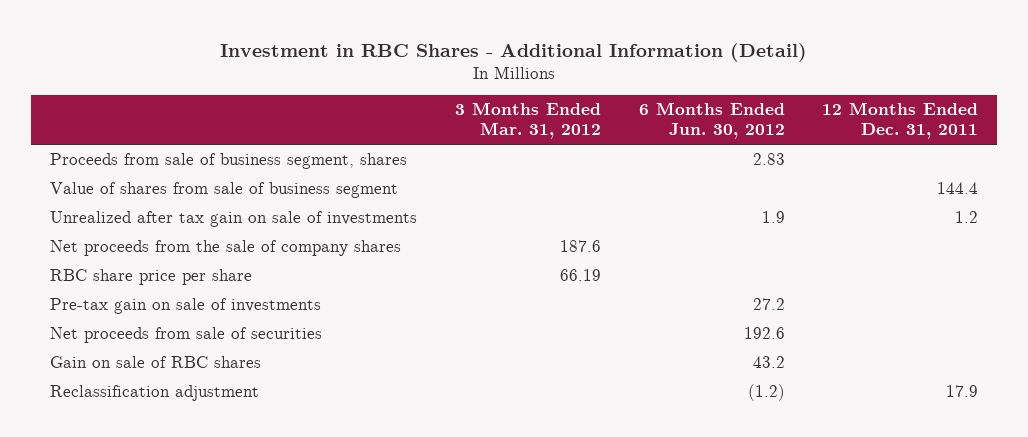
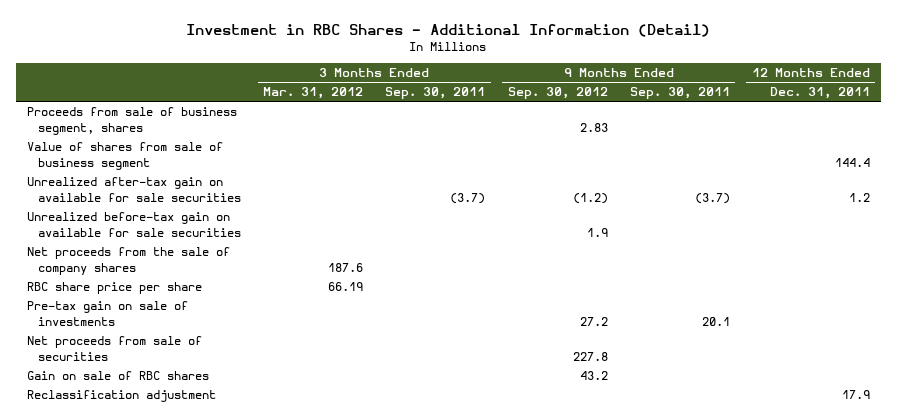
- | 3 Months Ended Mar. 31, 2012 | 6 Months Ended Jun. 30, 2012 | 12 Months Ended Dec. 31, 2011
+ | 3 Months Ended Mar. 31, 2012 | 3 Months Ended Sep. 30, 2011 | 9 Months Ended Sep. 30, 2012 | 9 Months Ended Sep. 30, 2011 | 12 Months Ended Dec. 31, 2011
- Unrealized after tax gain on sale of investments | | 1.9 | 1.2
+ Unrealized after-tax gain on available for sale securities | | (3.7) | (1.2) | (3.7) | 1.2
+ Unrealized before-tax gain on available for sale securities | | | 1.9 | |

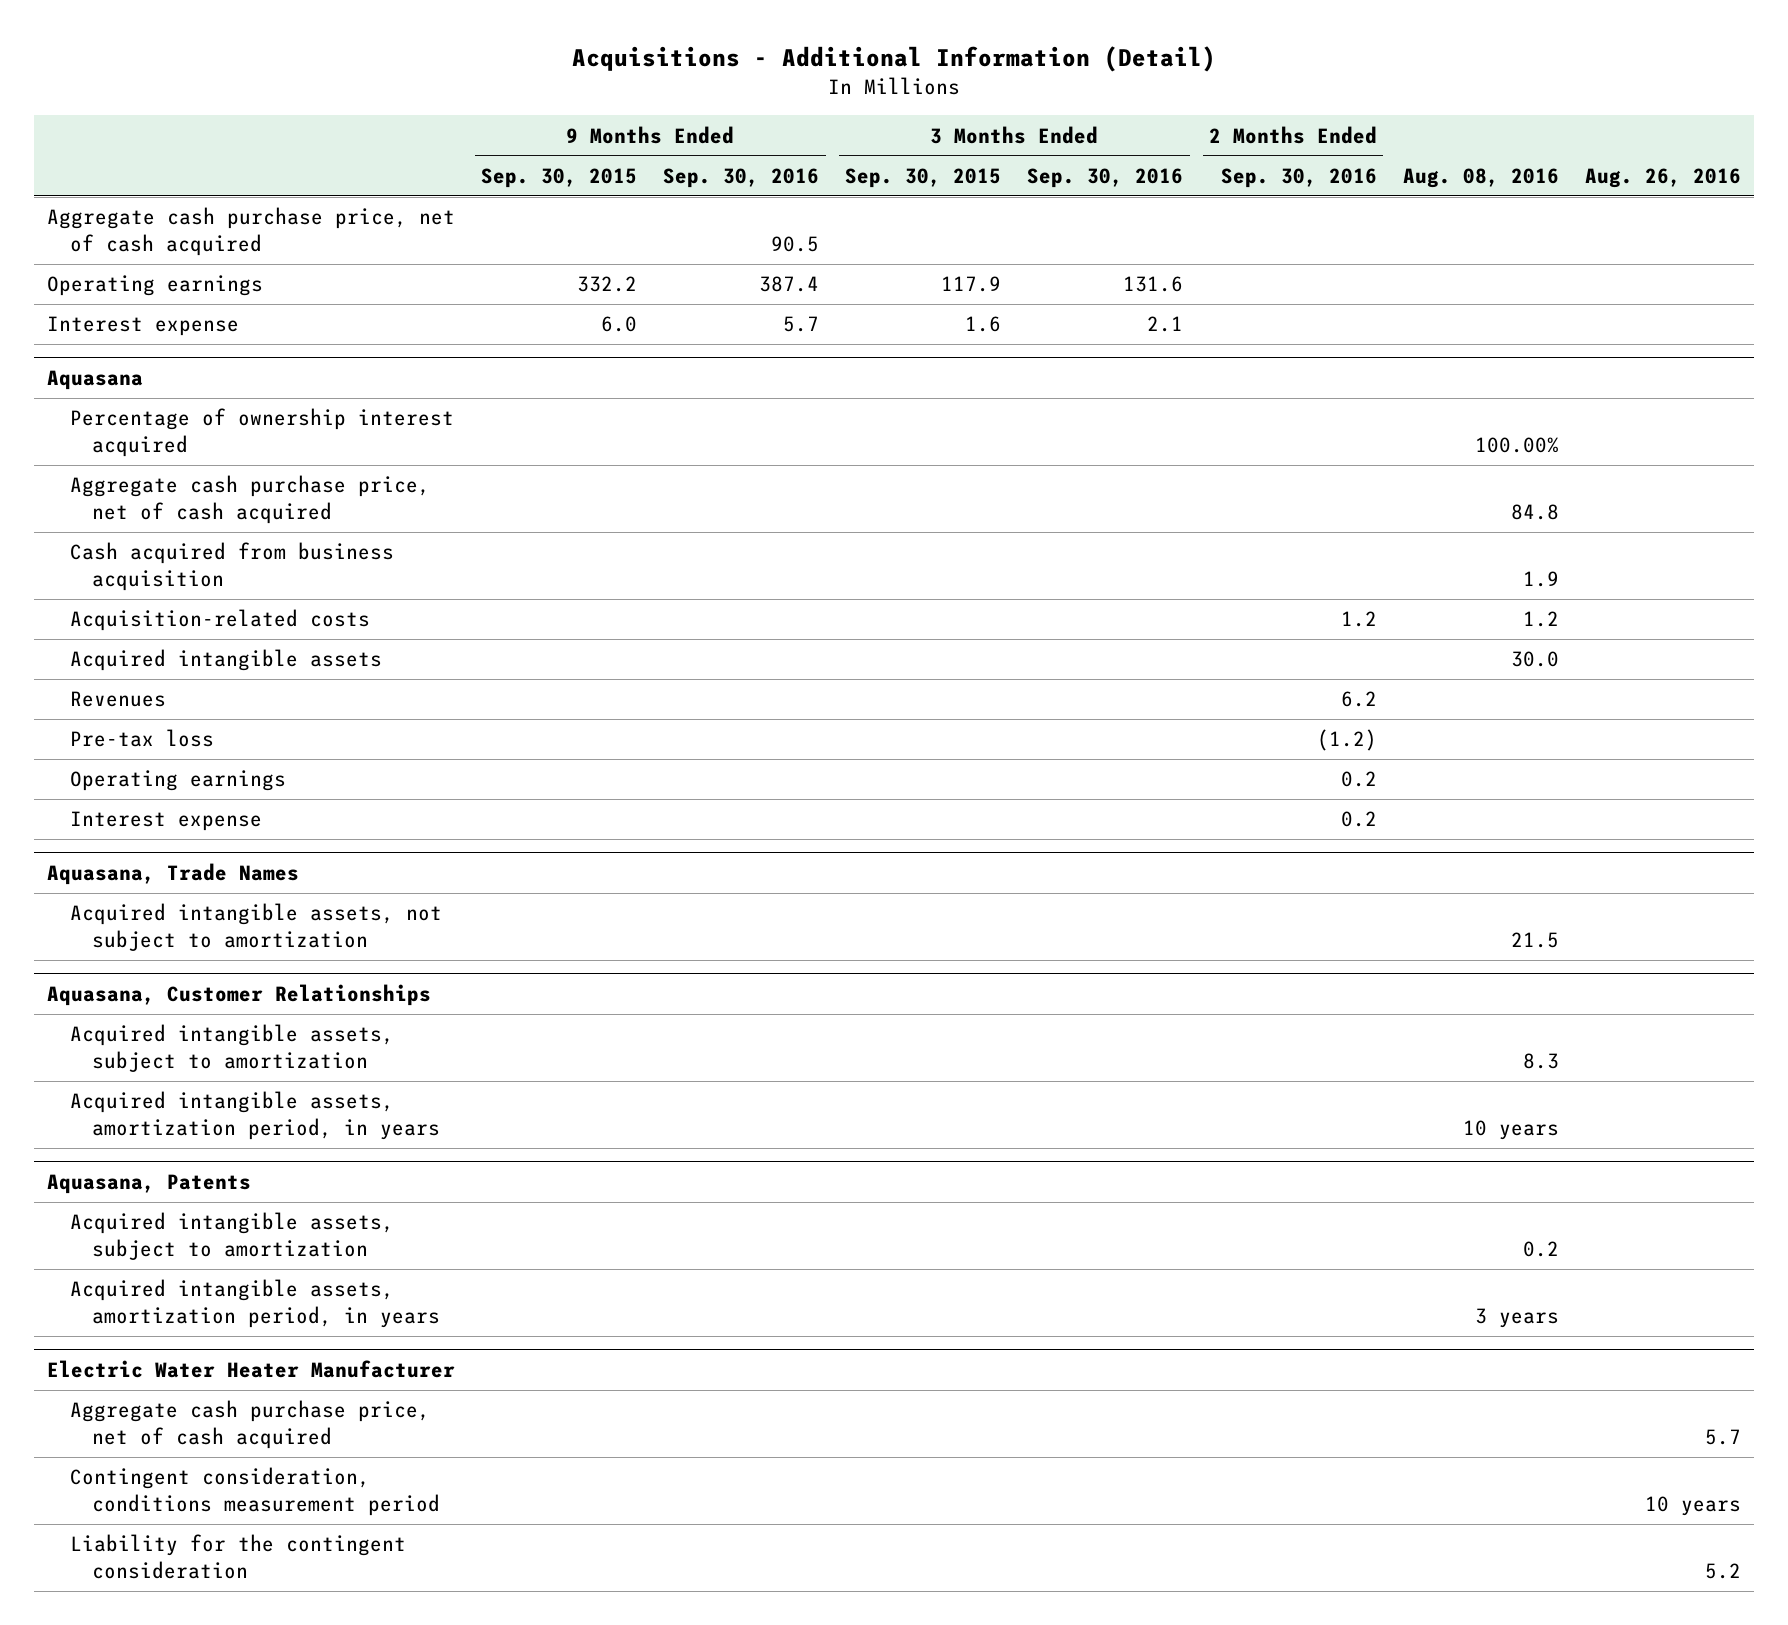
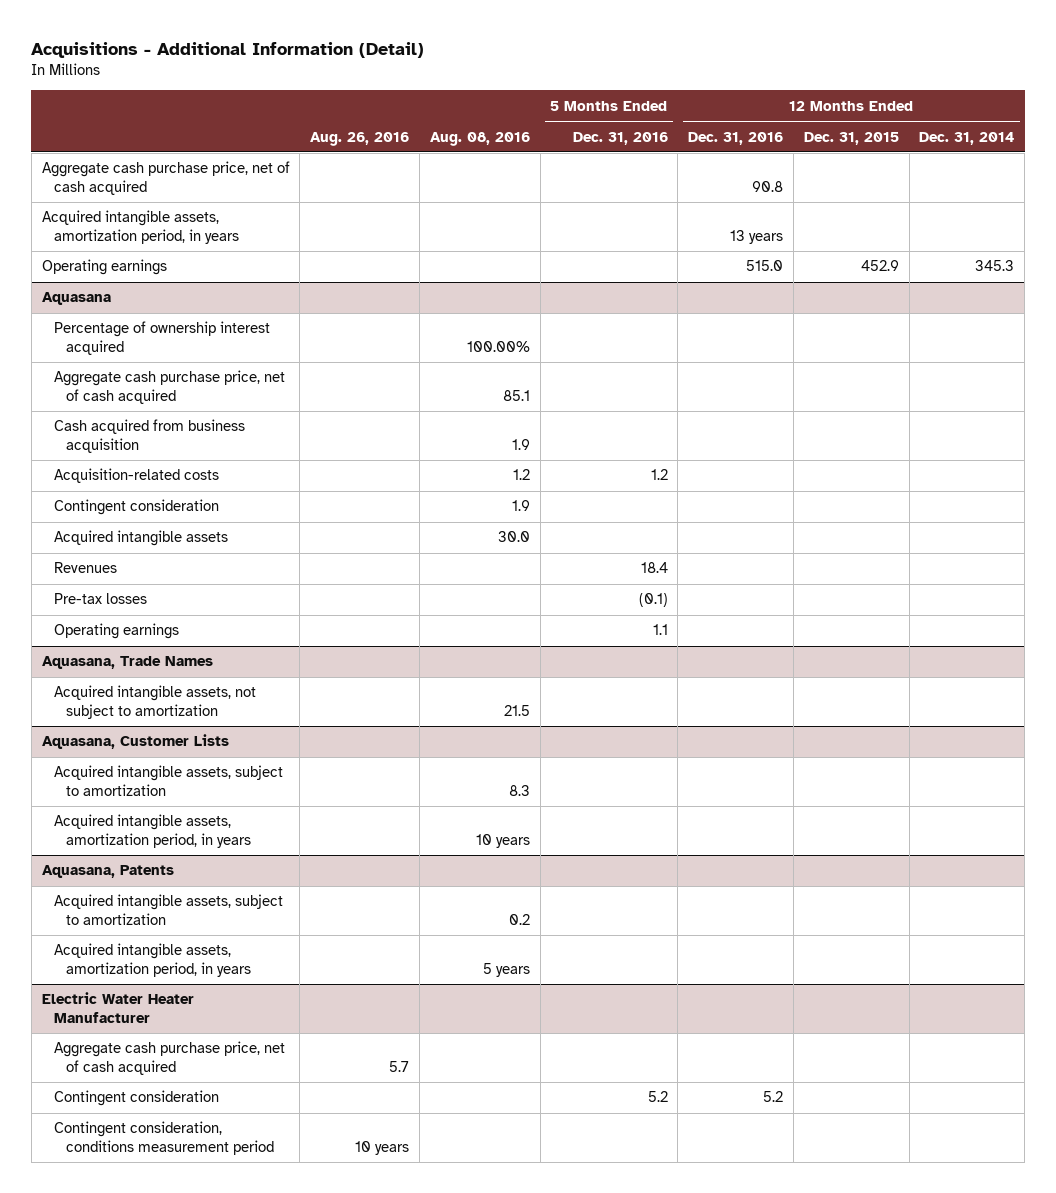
- | 9 Months Ended Sep. 30, 2015 | 9 Months Ended Sep. 30, 2016 | 3 Months Ended Sep. 30, 2015 | 3 Months Ended Sep. 30, 2016 | 2 Months Ended Sep. 30, 2016 | Aug. 08, 2016 | Aug. 26, 2016
+ | Aug. 26, 2016 | Aug. 08, 2016 | 5 Months Ended Dec. 31, 2016 | 12 Months Ended Dec. 31, 2016 | 12 Months Ended Dec. 31, 2015 | 12 Months Ended Dec. 31, 2014
+ Acquired intangible assets, amortization period, in years | | | | 13 years | |
- Interest expense | 6.0 | 5.7 | 1.6 | 2.1 | | |
@ Aquasana
- Aggregate cash purchase price, net of cash acquired | | | | | | 84.8 |
+ Aggregate cash purchase price, net of cash acquired | | 85.1 | | | |
+ Contingent consideration | | 1.9 | | | |
- Pre-tax loss | | | | | (1.2) | |
+ Pre-tax losses | | | (0.1) | | |
- Interest expense | | | | | 0.2 | |
- Aquasana, Customer Relationships
+ Aquasana, Customer Lists
@ Aquasana, Patents
- Acquired intangible assets, amortization period, in years | | | | | | 3 years |
+ Acquired intangible assets, amortization period, in years | | 5 years | | | |
@ Electric Water Heater Manufacturer
+ Contingent consideration | | | 5.2 | 5.2 | |
- Liability for the contingent consideration | | | | | | | 5.2

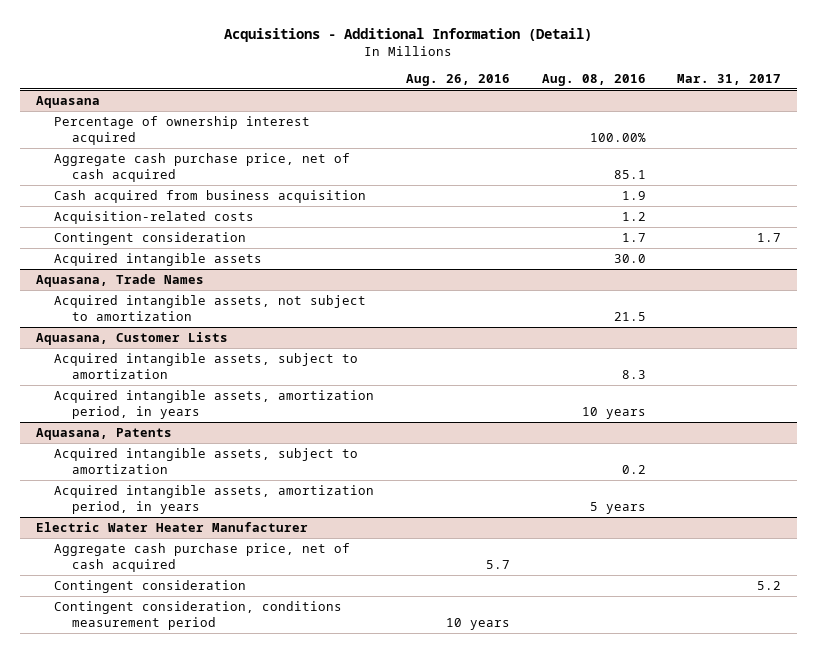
- | Aug. 26, 2016 | Aug. 08, 2016 | 5 Months Ended Dec. 31, 2016 | 12 Months Ended Dec. 31, 2016 | 12 Months Ended Dec. 31, 2015 | 12 Months Ended Dec. 31, 2014
+ | Aug. 26, 2016 | Aug. 08, 2016 | Mar. 31, 2017
- Aggregate cash purchase price, net of cash acquired | | | | 90.8 | |
- Acquired intangible assets, amortization period, in years | | | | 13 years | |
- Operating earnings | | | | 515.0 | 452.9 | 345.3
@ Aquasana
- Contingent consideration | | 1.9 | | | |
+ Contingent consideration | | 1.7 | 1.7
- Revenues | | | 18.4 | | |
- Pre-tax losses | | | (0.1) | | |
- Operating earnings | | | 1.1 | | |

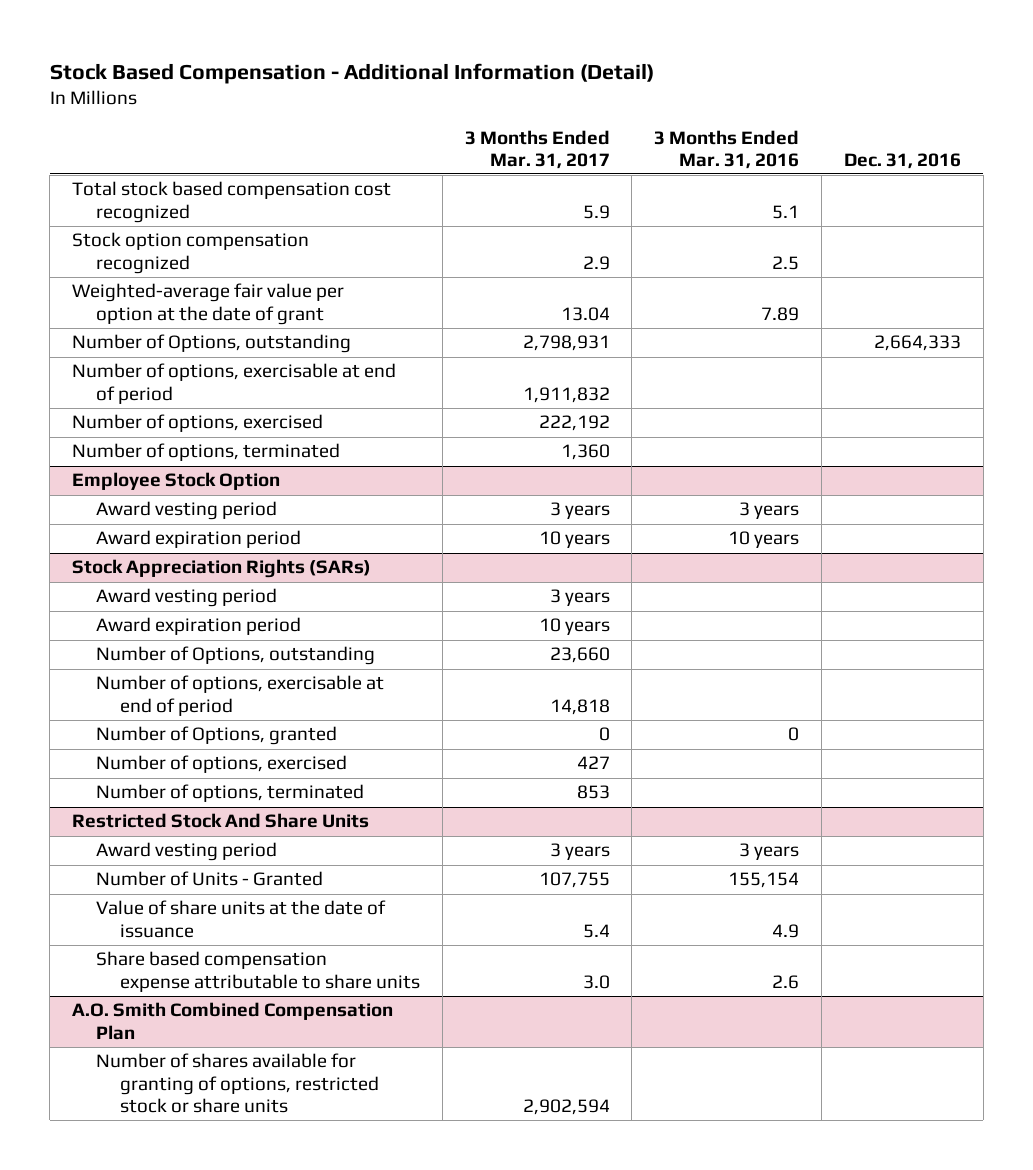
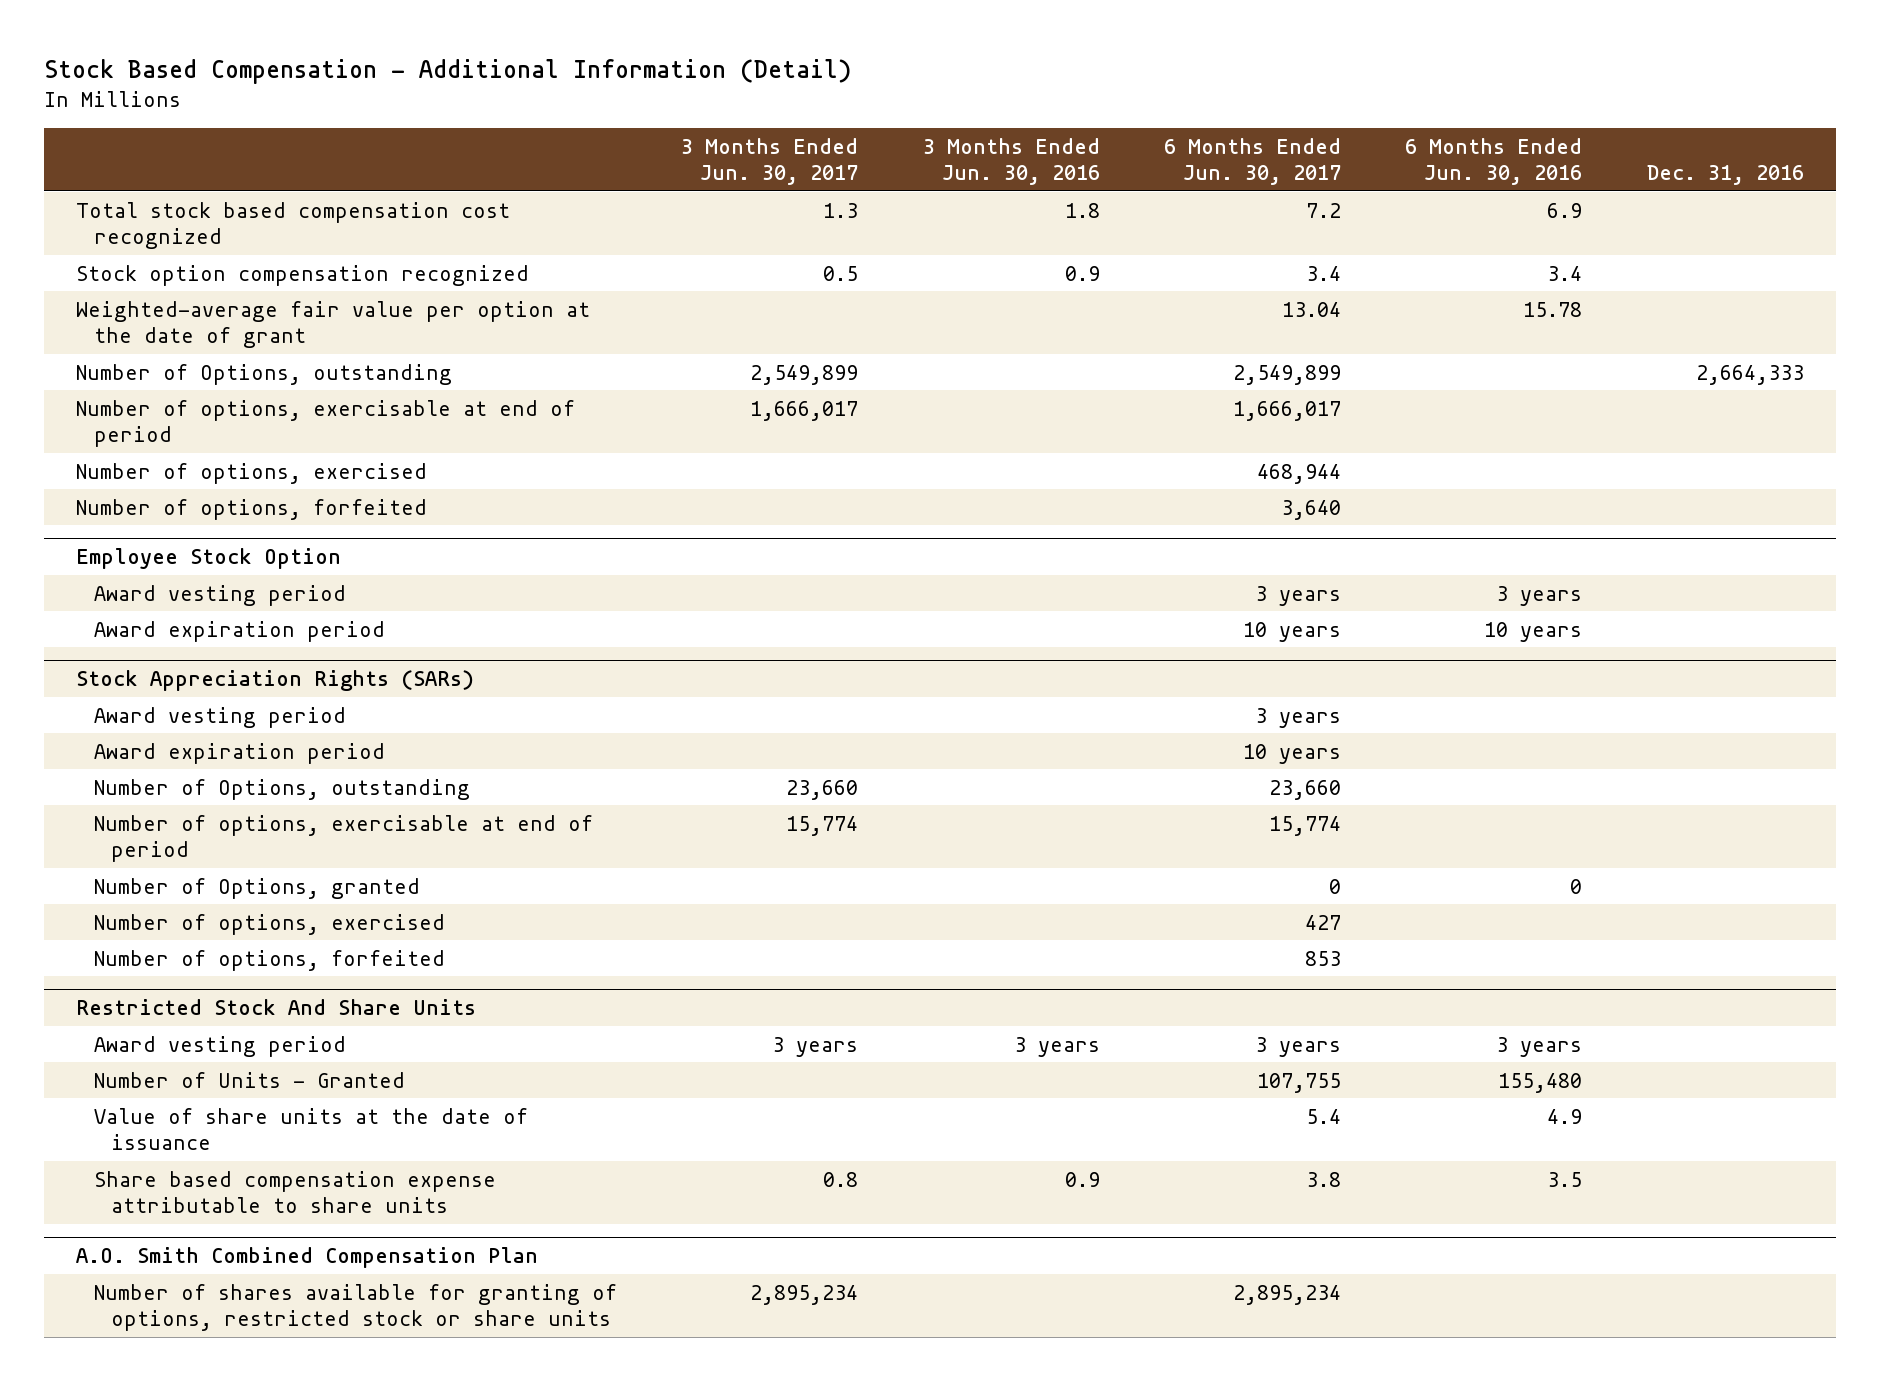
- | 3 Months Ended Mar. 31, 2017 | 3 Months Ended Mar. 31, 2016 | Dec. 31, 2016
+ | 3 Months Ended Jun. 30, 2017 | 3 Months Ended Jun. 30, 2016 | 6 Months Ended Jun. 30, 2017 | 6 Months Ended Jun. 30, 2016 | Dec. 31, 2016
- Number of options, terminated | 1,360 | |
+ Number of options, forfeited | | | 3,640 | |
@ Stock Appreciation Rights (SARs)
- Number of options, terminated | 853 | |
+ Number of options, forfeited | | | 853 | |

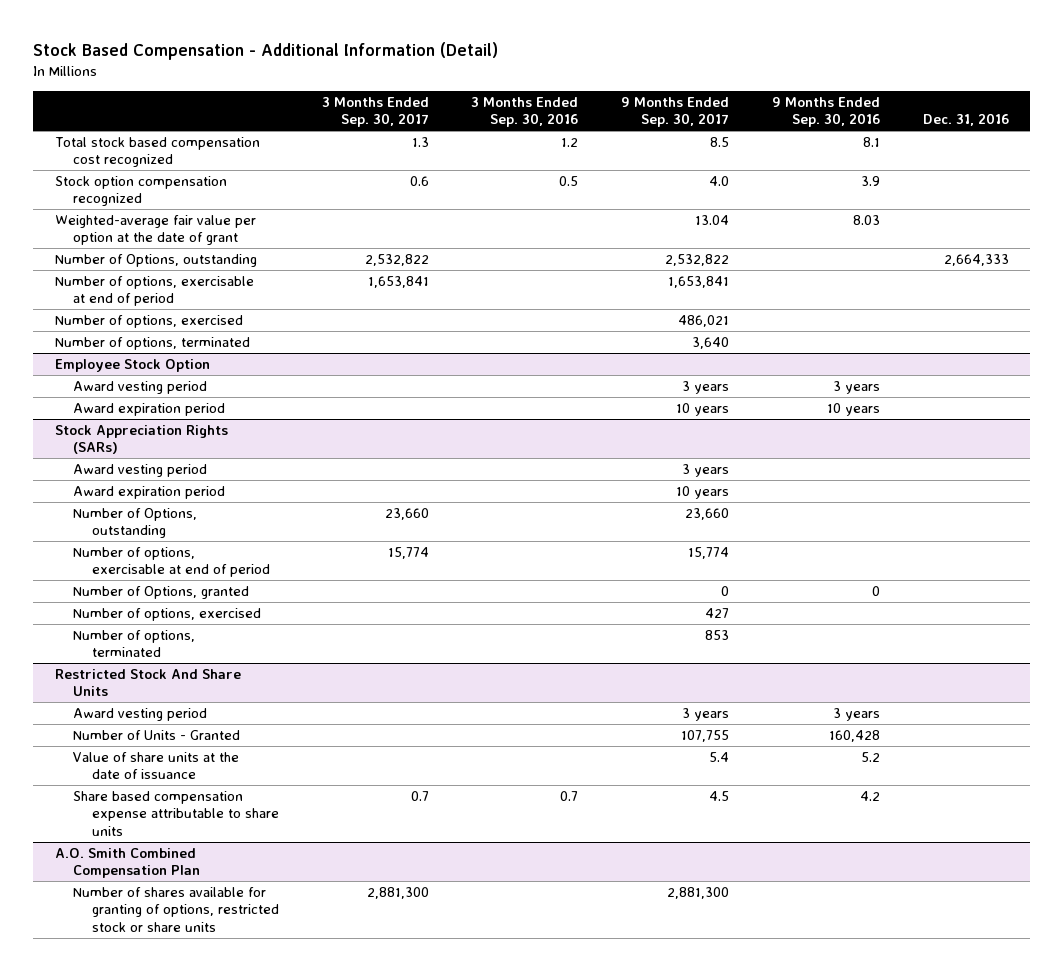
- | 3 Months Ended Jun. 30, 2017 | 3 Months Ended Jun. 30, 2016 | 6 Months Ended Jun. 30, 2017 | 6 Months Ended Jun. 30, 2016 | Dec. 31, 2016
+ | 3 Months Ended Sep. 30, 2017 | 3 Months Ended Sep. 30, 2016 | 9 Months Ended Sep. 30, 2017 | 9 Months Ended Sep. 30, 2016 | Dec. 31, 2016
- Number of options, forfeited | | | 3,640 | |
+ Number of options, terminated | | | 3,640 | |
@ Stock Appreciation Rights (SARs)
- Number of options, forfeited | | | 853 | |
+ Number of options, terminated | | | 853 | |

